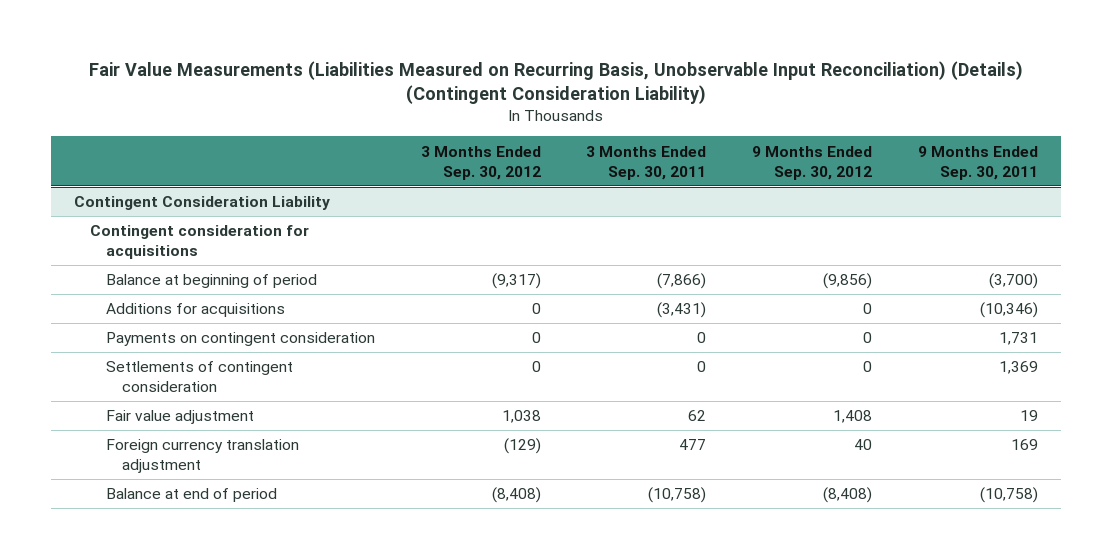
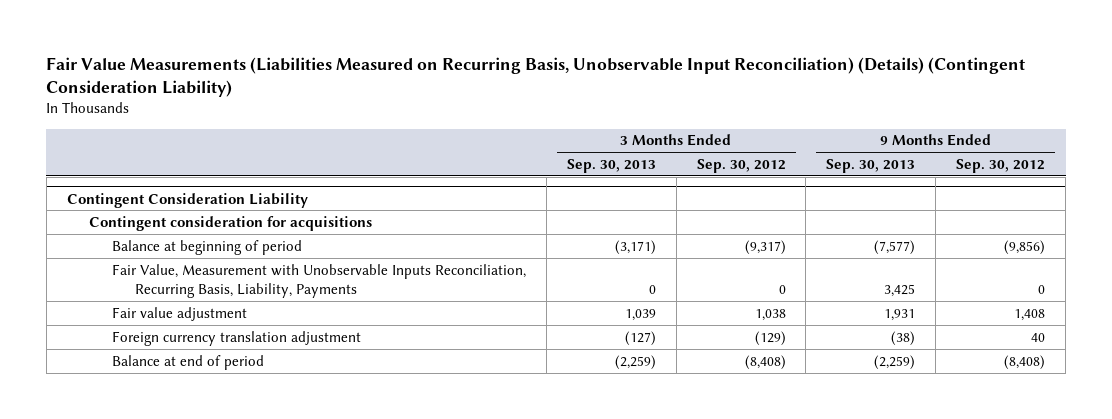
- | 3 Months Ended Sep. 30, 2012 | 3 Months Ended Sep. 30, 2011 | 9 Months Ended Sep. 30, 2012 | 9 Months Ended Sep. 30, 2011
+ | 3 Months Ended Sep. 30, 2013 | 3 Months Ended Sep. 30, 2012 | 9 Months Ended Sep. 30, 2013 | 9 Months Ended Sep. 30, 2012
@ Contingent Consideration Liability
- Additions for acquisitions | 0 | (3,431) | 0 | (10,346)
- Payments on contingent consideration | 0 | 0 | 0 | 1,731
- Settlements of contingent consideration | 0 | 0 | 0 | 1,369
+ Fair Value, Measurement with Unobservable Inputs Reconciliation, Recurring Basis, Liability, Payments | 0 | 0 | 3,425 | 0

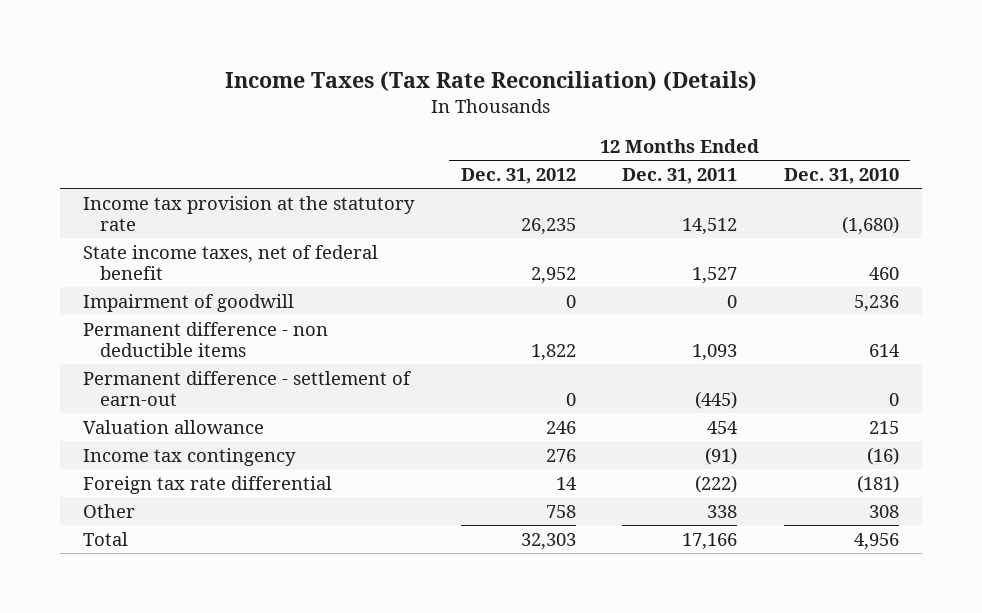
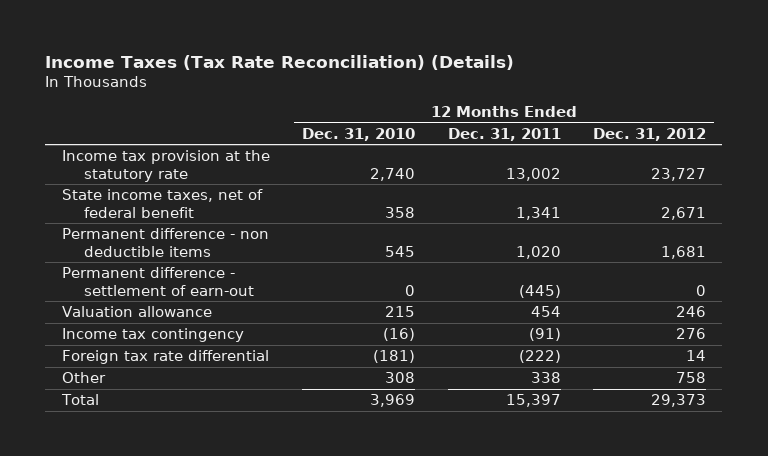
- | 12 Months Ended Dec. 31, 2012 | 12 Months Ended Dec. 31, 2011 | 12 Months Ended Dec. 31, 2010
+ | 12 Months Ended Dec. 31, 2010 | 12 Months Ended Dec. 31, 2011 | 12 Months Ended Dec. 31, 2012
- Income tax provision at the statutory rate | 26,235 | 14,512 | (1,680)
- State income taxes, net of federal benefit | 2,952 | 1,527 | 460
- Impairment of goodwill | 0 | 0 | 5,236
- Permanent difference - non deductible items | 1,822 | 1,093 | 614
+ Income tax provision at the statutory rate | 2,740 | 13,002 | 23,727
+ State income taxes, net of federal benefit | 358 | 1,341 | 2,671
+ Permanent difference - non deductible items | 545 | 1,020 | 1,681
- Total | 32,303 | 17,166 | 4,956
+ Total | 3,969 | 15,397 | 29,373

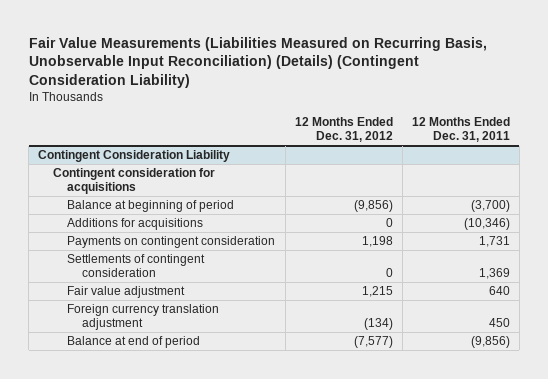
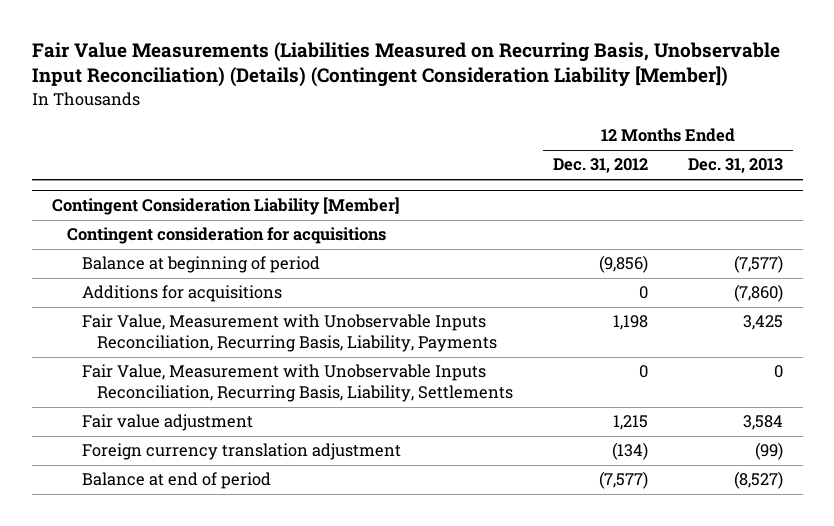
- Fair Value Measurements (Liabilities Measured on Recurring Basis, Unobservable Input Reconciliation) (Details) (Contingent Consideration Liability)
+ Fair Value Measurements (Liabilities Measured on Recurring Basis, Unobservable Input Reconciliation) (Details) (Contingent Consideration Liability [Member])
- | 12 Months Ended Dec. 31, 2012 | 12 Months Ended Dec. 31, 2011
+ | 12 Months Ended Dec. 31, 2012 | 12 Months Ended Dec. 31, 2013
- Contingent Consideration Liability
+ Contingent Consideration Liability [Member]
- Payments on contingent consideration | 1,198 | 1,731
- Settlements of contingent consideration | 0 | 1,369
+ Fair Value, Measurement with Unobservable Inputs Reconciliation, Recurring Basis, Liability, Payments | 1,198 | 3,425
+ Fair Value, Measurement with Unobservable Inputs Reconciliation, Recurring Basis, Liability, Settlements | 0 | 0

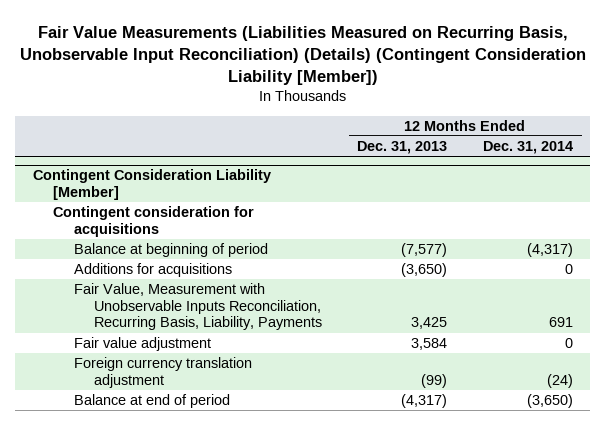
- | 12 Months Ended Dec. 31, 2012 | 12 Months Ended Dec. 31, 2013
+ | 12 Months Ended Dec. 31, 2013 | 12 Months Ended Dec. 31, 2014
@ Contingent Consideration Liability [Member]
- Additions for acquisitions | 0 | (7,860)
+ Additions for acquisitions | (3,650) | 0
- Fair Value, Measurement with Unobservable Inputs Reconciliation, Recurring Basis, Liability, Settlements | 0 | 0
- Balance at end of period | (7,577) | (8,527)
+ Balance at end of period | (4,317) | (3,650)

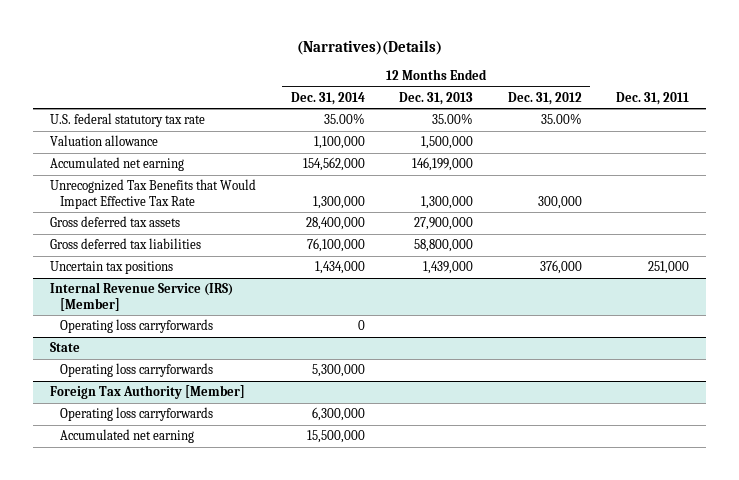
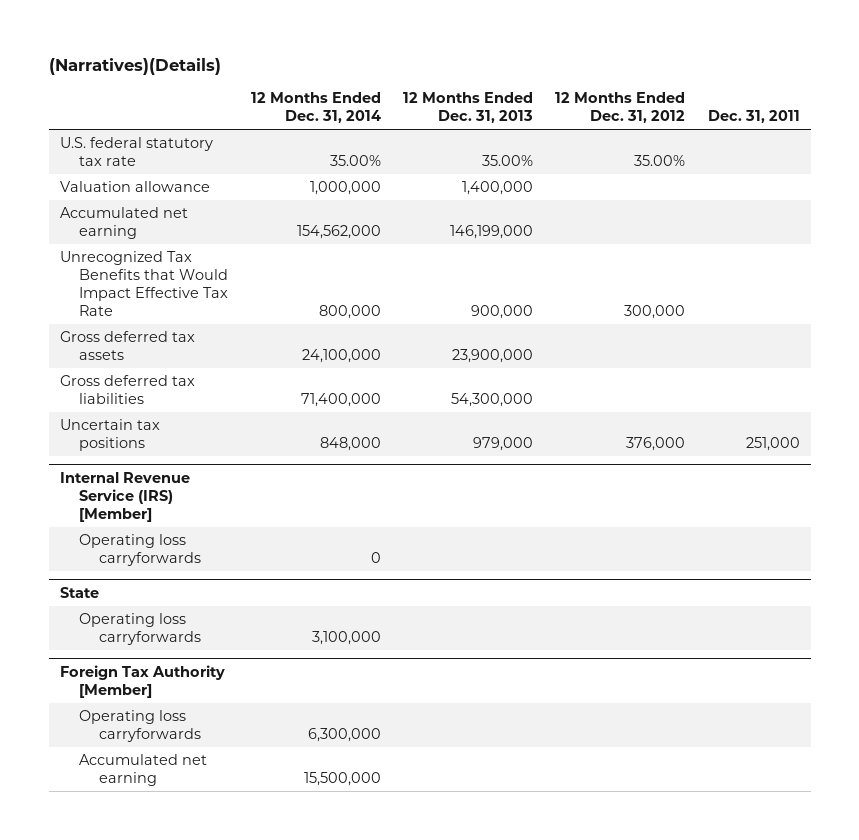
- Valuation allowance | 1,100,000 | 1,500,000 | |
+ Valuation allowance | 1,000,000 | 1,400,000 | |
- Unrecognized Tax Benefits that Would Impact Effective Tax Rate | 1,300,000 | 1,300,000 | 300,000 |
- Gross deferred tax assets | 28,400,000 | 27,900,000 | |
- Gross deferred tax liabilities | 76,100,000 | 58,800,000 | |
- Uncertain tax positions | 1,434,000 | 1,439,000 | 376,000 | 251,000
+ Unrecognized Tax Benefits that Would Impact Effective Tax Rate | 800,000 | 900,000 | 300,000 |
+ Gross deferred tax assets | 24,100,000 | 23,900,000 | |
+ Gross deferred tax liabilities | 71,400,000 | 54,300,000 | |
+ Uncertain tax positions | 848,000 | 979,000 | 376,000 | 251,000
@ State
- Operating loss carryforwards | 5,300,000 | | |
+ Operating loss carryforwards | 3,100,000 | | |

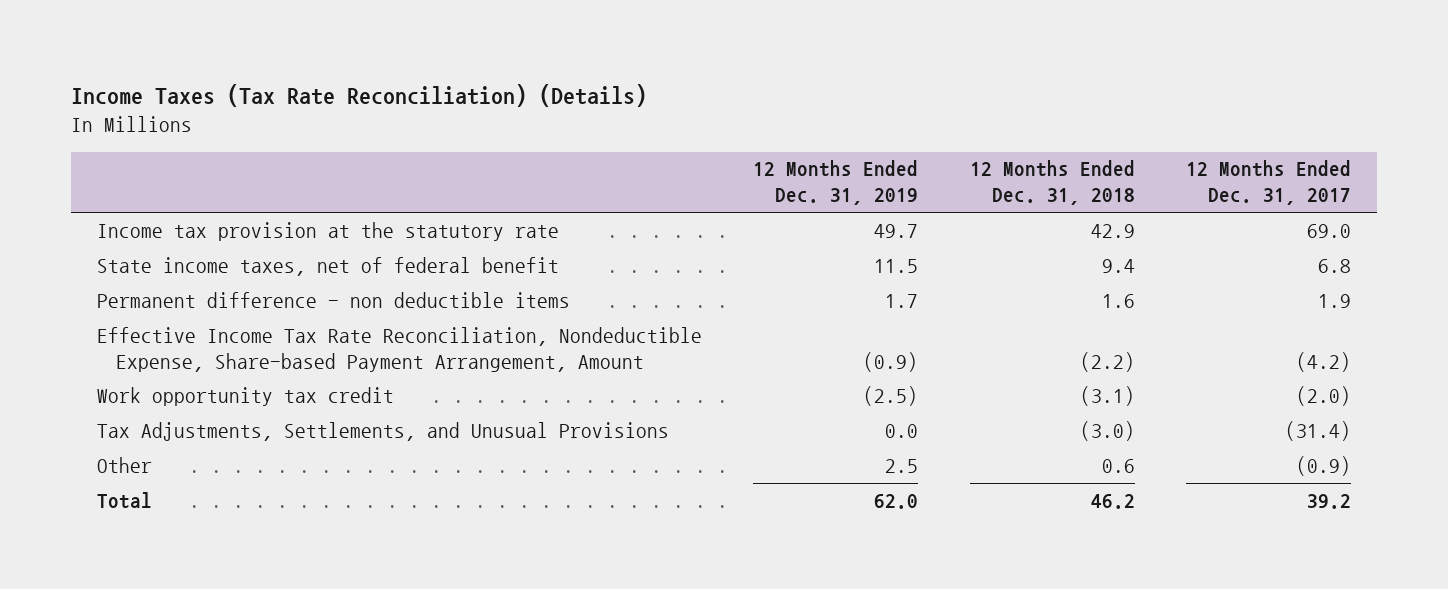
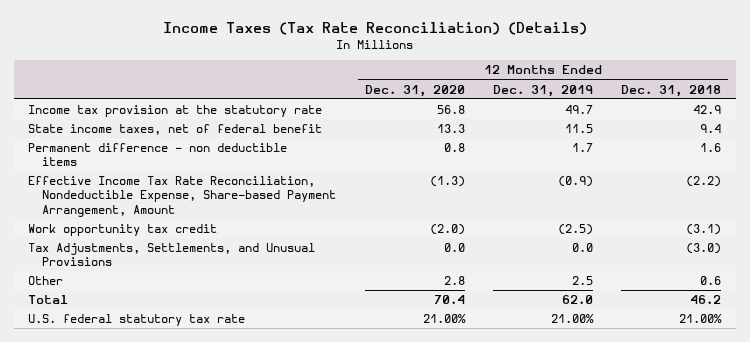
- | 12 Months Ended Dec. 31, 2019 | 12 Months Ended Dec. 31, 2018 | 12 Months Ended Dec. 31, 2017
+ | 12 Months Ended Dec. 31, 2020 | 12 Months Ended Dec. 31, 2019 | 12 Months Ended Dec. 31, 2018
+ U.S. federal statutory tax rate | 21.00% | 21.00% | 21.00%

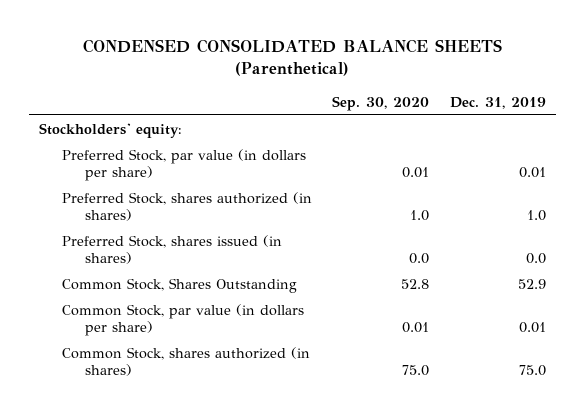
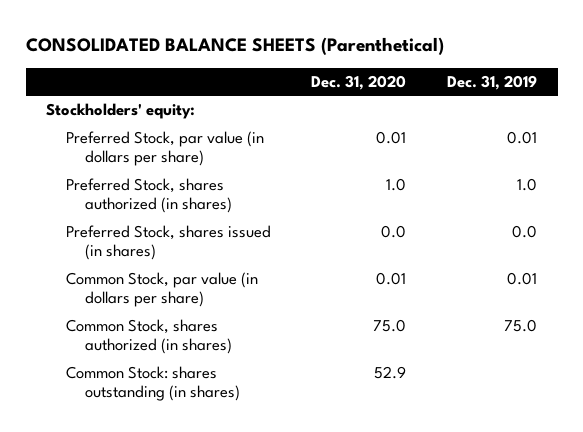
- CONDENSED CONSOLIDATED BALANCE SHEETS (Parenthetical)
+ CONSOLIDATED BALANCE SHEETS (Parenthetical)
- | Sep. 30, 2020 | Dec. 31, 2019
+ | Dec. 31, 2020 | Dec. 31, 2019
- Common Stock, Shares Outstanding | 52.8 | 52.9
+ Common Stock: shares outstanding (in shares) | 52.9 |

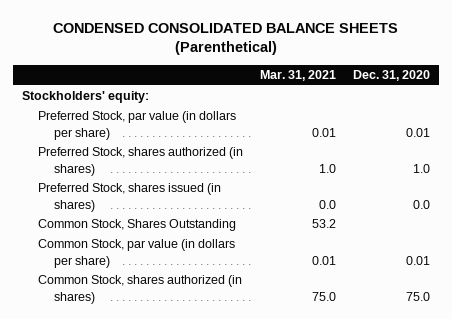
- CONSOLIDATED BALANCE SHEETS (Parenthetical)
+ CONDENSED CONSOLIDATED BALANCE SHEETS (Parenthetical)
- | Dec. 31, 2020 | Dec. 31, 2019
+ | Mar. 31, 2021 | Dec. 31, 2020
+ Common Stock, Shares Outstanding | 53.2 |
- Common Stock: shares outstanding (in shares) | 52.9 |

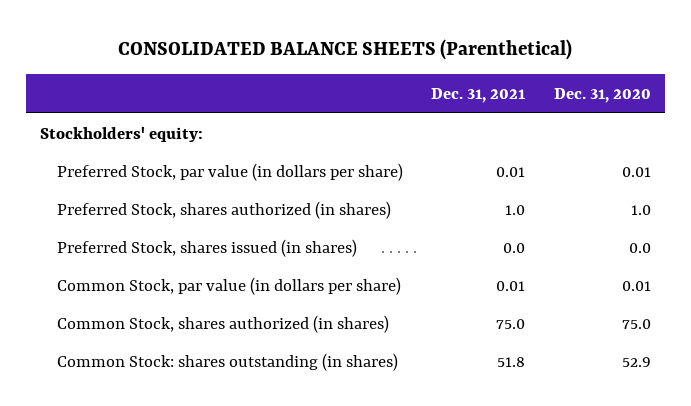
- CONDENSED CONSOLIDATED BALANCE SHEETS (Parenthetical)
+ CONSOLIDATED BALANCE SHEETS (Parenthetical)
- | Mar. 31, 2021 | Dec. 31, 2020
+ | Dec. 31, 2021 | Dec. 31, 2020
- Common Stock, Shares Outstanding | 53.2 |
+ Common Stock: shares outstanding (in shares) | 51.8 | 52.9

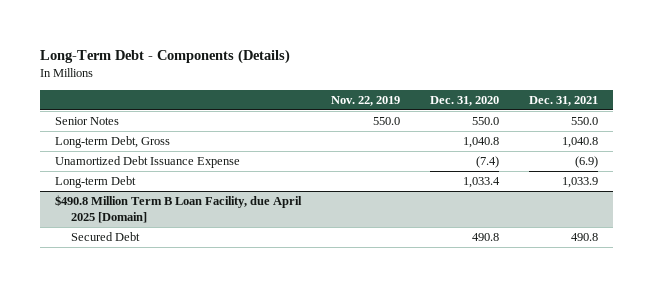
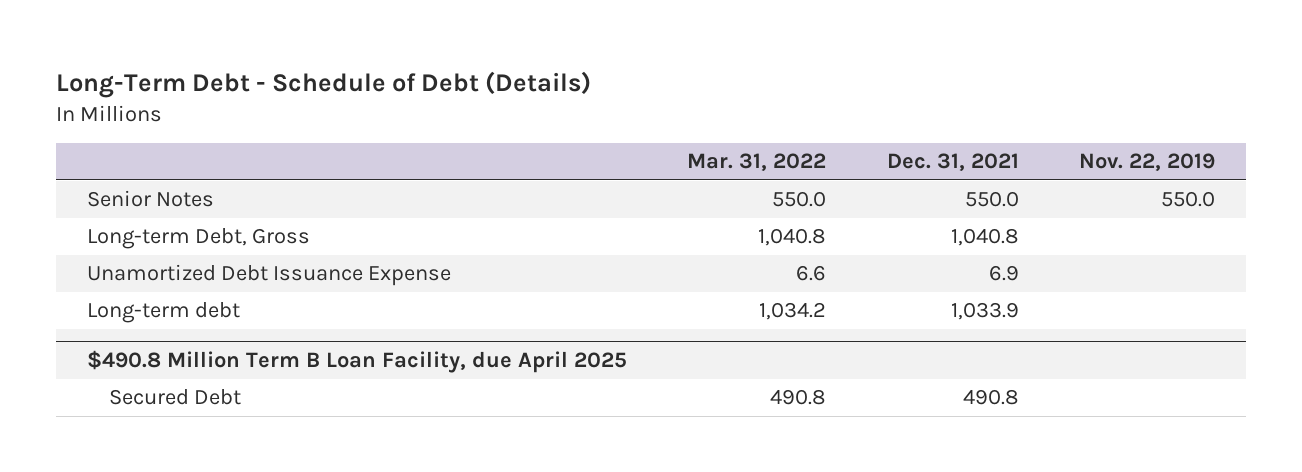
- Long-Term Debt - Components (Details)
+ Long-Term Debt - Schedule of Debt (Details)
- | Nov. 22, 2019 | Dec. 31, 2020 | Dec. 31, 2021
+ | Mar. 31, 2022 | Dec. 31, 2021 | Nov. 22, 2019
- Unamortized Debt Issuance Expense | | (7.4) | (6.9)
- Long-term Debt | | 1,033.4 | 1,033.9
- $490.8 Million Term B Loan Facility, due April 2025 [Domain]
+ Unamortized Debt Issuance Expense | 6.6 | 6.9 |
+ Long-term debt | 1,034.2 | 1,033.9 |
+ $490.8 Million Term B Loan Facility, due April 2025

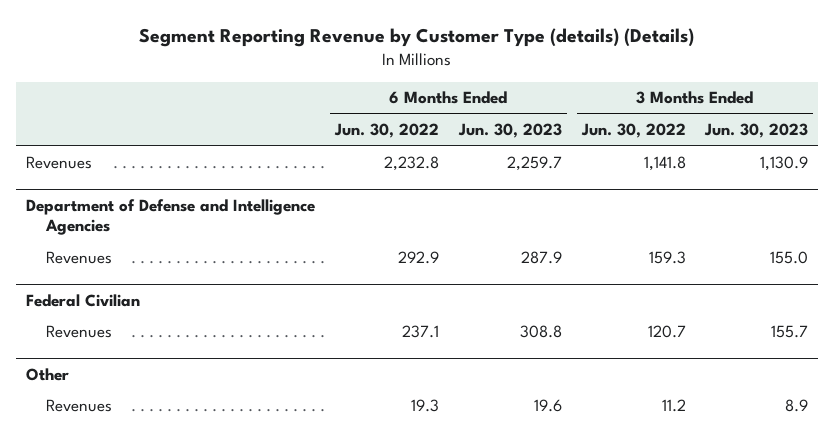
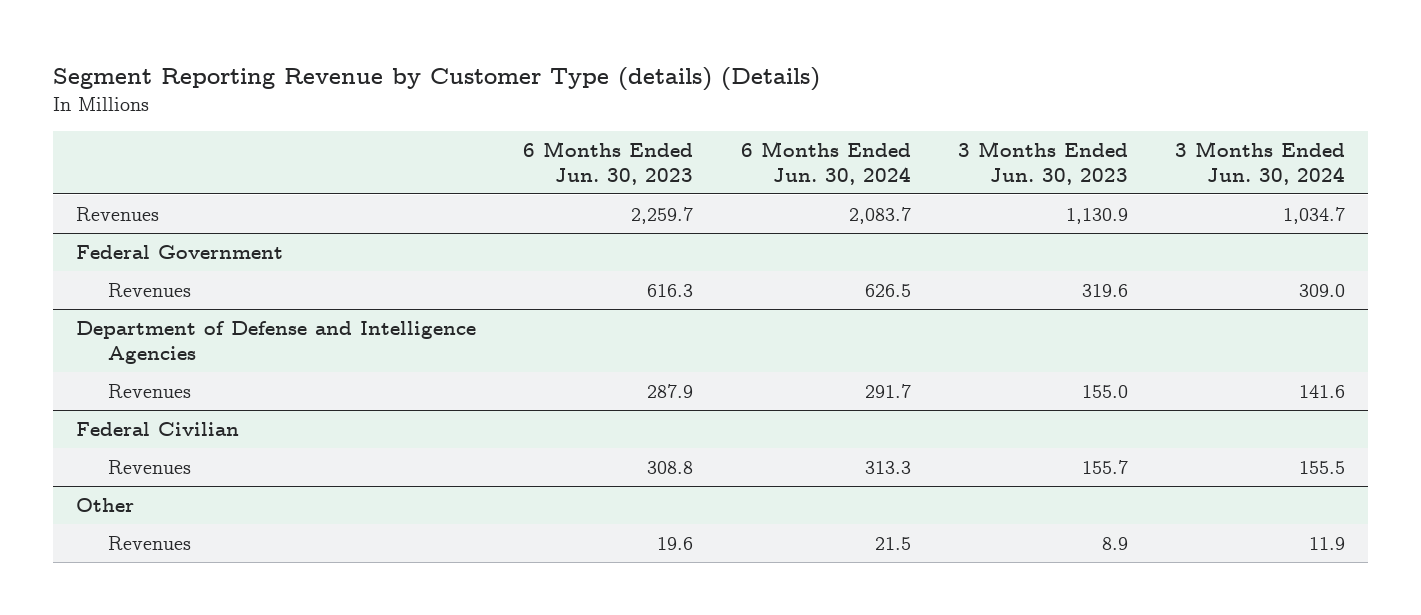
- | 6 Months Ended Jun. 30, 2022 | 6 Months Ended Jun. 30, 2023 | 3 Months Ended Jun. 30, 2022 | 3 Months Ended Jun. 30, 2023
+ | 6 Months Ended Jun. 30, 2023 | 6 Months Ended Jun. 30, 2024 | 3 Months Ended Jun. 30, 2023 | 3 Months Ended Jun. 30, 2024
+ Federal Government
+ Revenues | 616.3 | 626.5 | 319.6 | 309.0

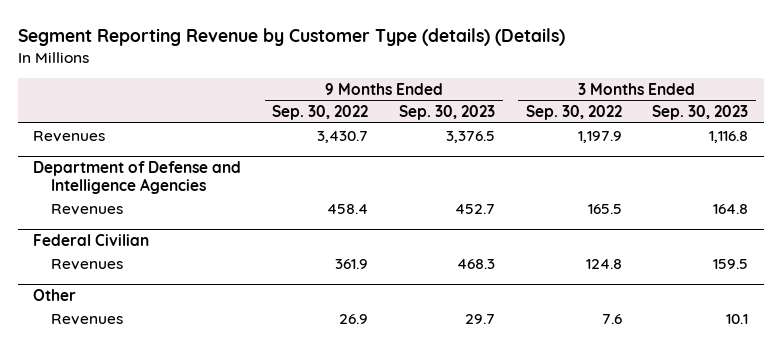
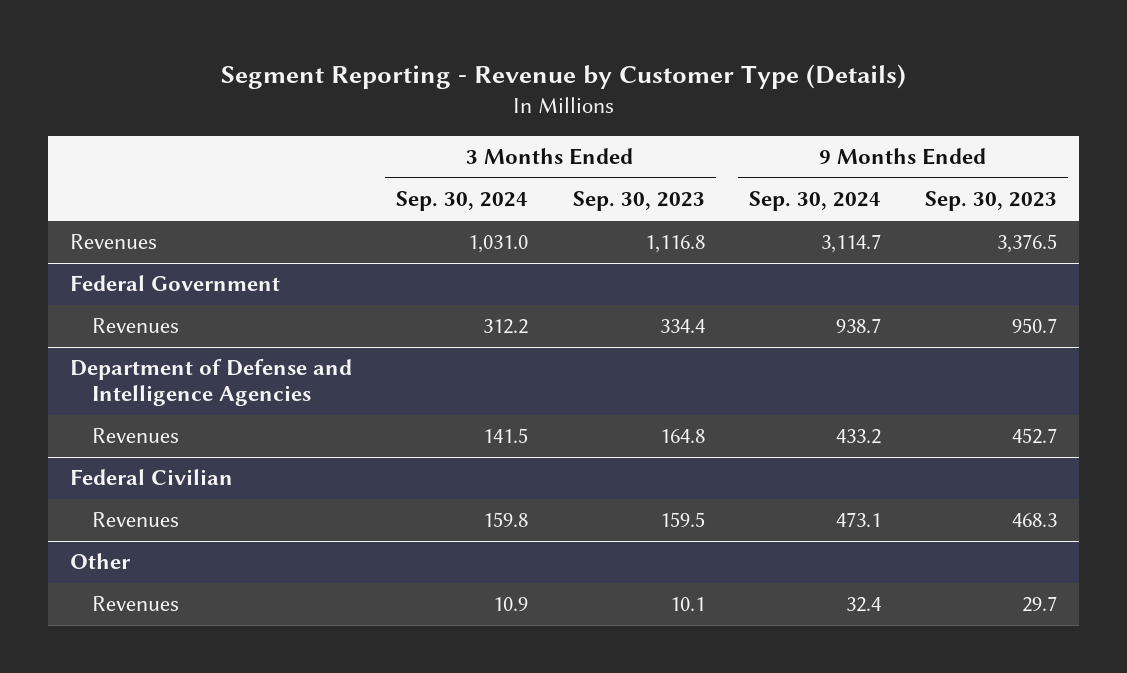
- Segment Reporting Revenue by Customer Type (details) (Details)
+ Segment Reporting - Revenue by Customer Type (Details)
- | 9 Months Ended Sep. 30, 2022 | 9 Months Ended Sep. 30, 2023 | 3 Months Ended Sep. 30, 2022 | 3 Months Ended Sep. 30, 2023
+ | 3 Months Ended Sep. 30, 2024 | 3 Months Ended Sep. 30, 2023 | 9 Months Ended Sep. 30, 2024 | 9 Months Ended Sep. 30, 2023
+ Federal Government
+ Revenues | 312.2 | 334.4 | 938.7 | 950.7

